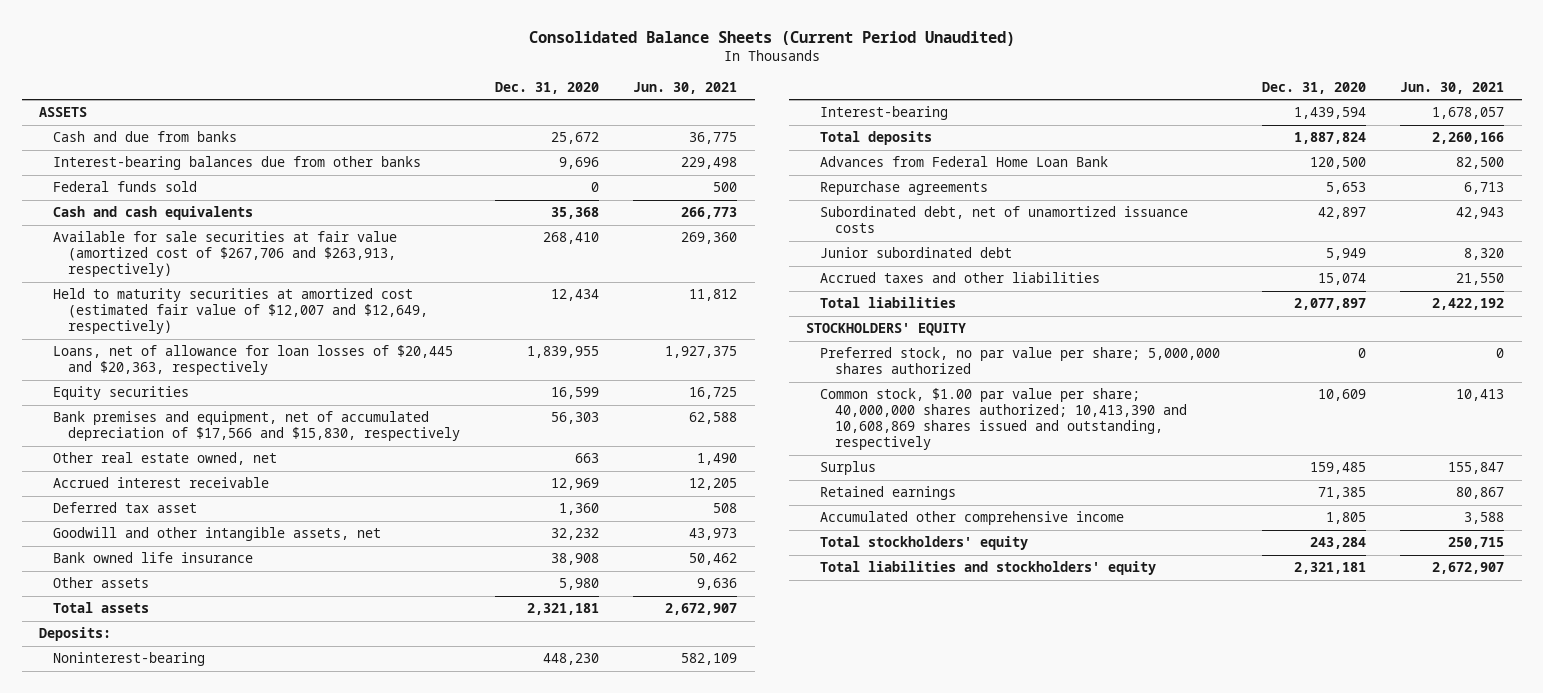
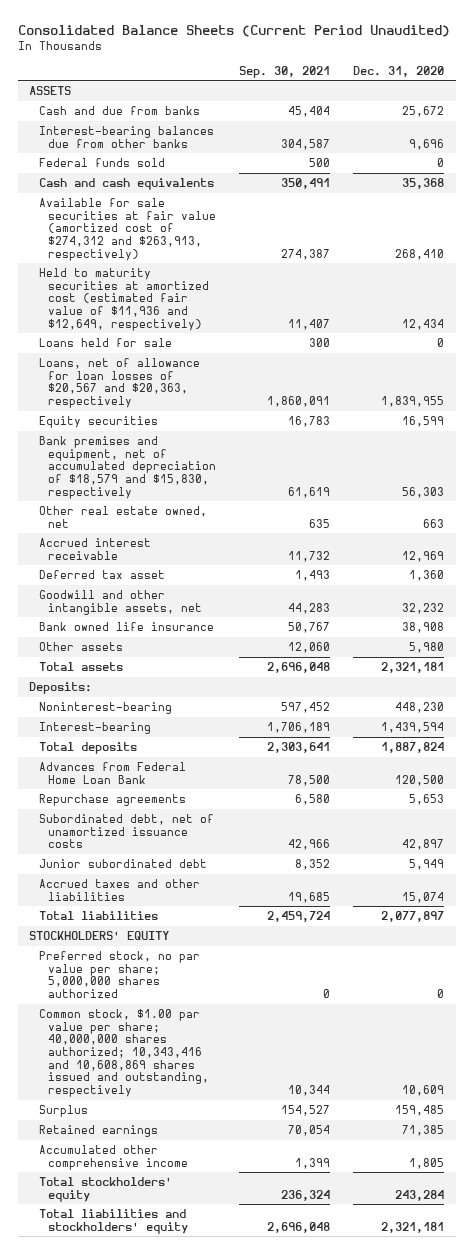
- | Dec. 31, 2020 | Jun. 30, 2021
+ | Sep. 30, 2021 | Dec. 31, 2020
- Available for sale securities at fair value (amortized cost of $267,706 and $263,913, respectively) | 268,410 | 269,360
- Held to maturity securities at amortized cost (estimated fair value of $12,007 and $12,649, respectively) | 12,434 | 11,812
- Loans, net of allowance for loan losses of $20,445 and $20,363, respectively | 1,839,955 | 1,927,375
+ Available for sale securities at fair value (amortized cost of $274,312 and $263,913, respectively) | 274,387 | 268,410
+ Held to maturity securities at amortized cost (estimated fair value of $11,936 and $12,649, respectively) | 11,407 | 12,434
+ Loans held for sale | 300 | 0
+ Loans, net of allowance for loan losses of $20,567 and $20,363, respectively | 1,860,091 | 1,839,955
- Bank premises and equipment, net of accumulated depreciation of $17,566 and $15,830, respectively | 56,303 | 62,588
+ Bank premises and equipment, net of accumulated depreciation of $18,579 and $15,830, respectively | 61,619 | 56,303
- Common stock, $1.00 par value per share; 40,000,000 shares authorized; 10,413,390 and 10,608,869 shares issued and outstanding, respectively | 10,609 | 10,413
+ Common stock, $1.00 par value per share; 40,000,000 shares authorized; 10,343,416 and 10,608,869 shares issued and outstanding, respectively | 10,344 | 10,609

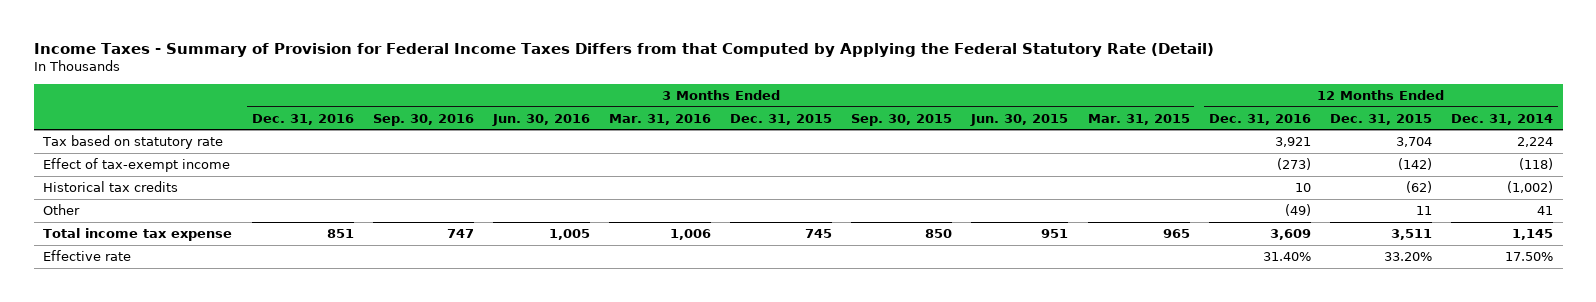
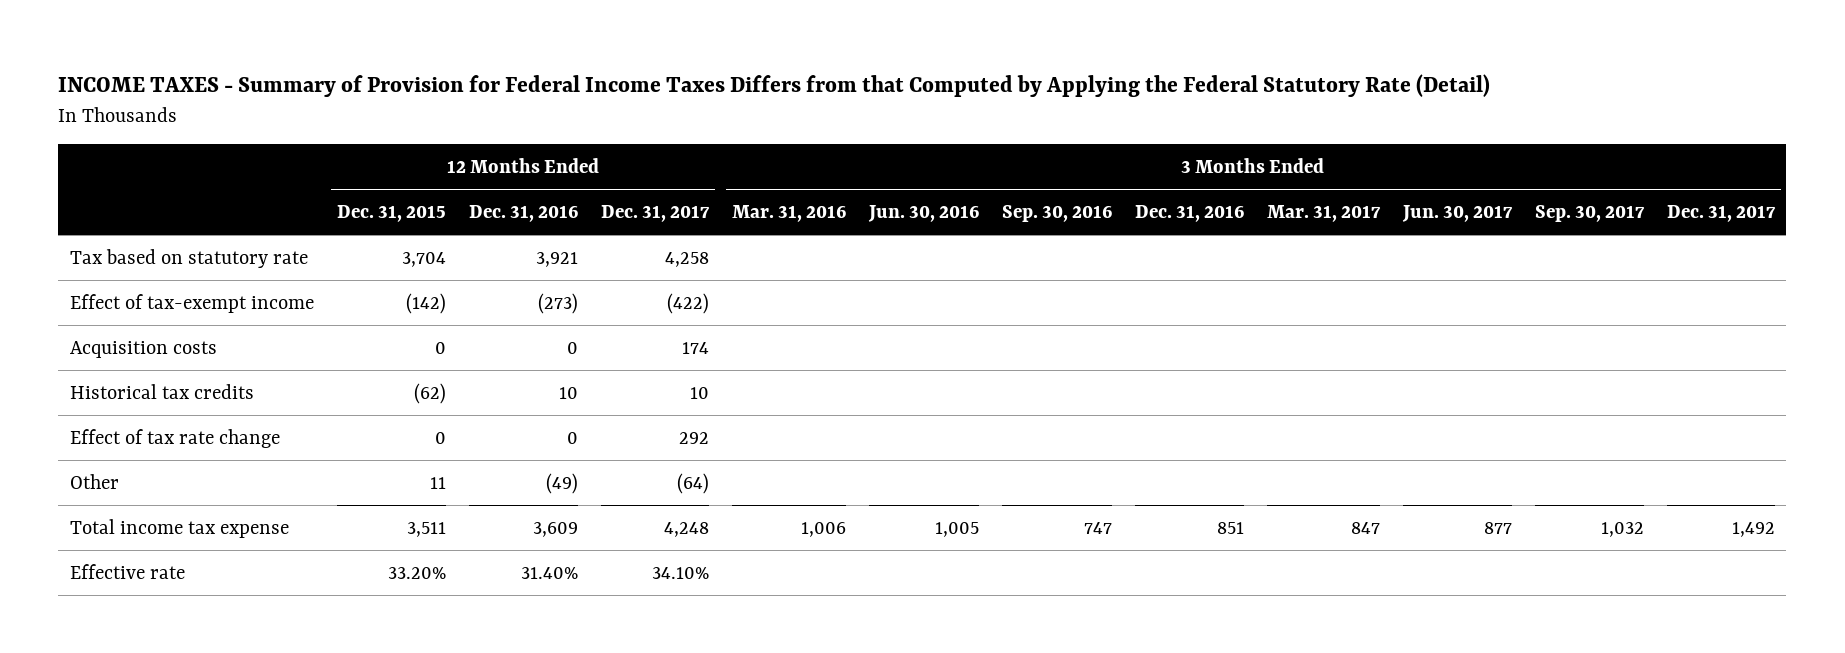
- Income Taxes - Summary of Provision for Federal Income Taxes Differs from that Computed by Applying the Federal Statutory Rate (Detail)
+ INCOME TAXES - Summary of Provision for Federal Income Taxes Differs from that Computed by Applying the Federal Statutory Rate (Detail)
- | 3 Months Ended Dec. 31, 2016 | 3 Months Ended Sep. 30, 2016 | 3 Months Ended Jun. 30, 2016 | 3 Months Ended Mar. 31, 2016 | 3 Months Ended Dec. 31, 2015 | 3 Months Ended Sep. 30, 2015 | 3 Months Ended Jun. 30, 2015 | 3 Months Ended Mar. 31, 2015 | 12 Months Ended Dec. 31, 2016 | 12 Months Ended Dec. 31, 2015 | 12 Months Ended Dec. 31, 2014
+ | 12 Months Ended Dec. 31, 2015 | 12 Months Ended Dec. 31, 2016 | 12 Months Ended Dec. 31, 2017 | 3 Months Ended Mar. 31, 2016 | 3 Months Ended Jun. 30, 2016 | 3 Months Ended Sep. 30, 2016 | 3 Months Ended Dec. 31, 2016 | 3 Months Ended Mar. 31, 2017 | 3 Months Ended Jun. 30, 2017 | 3 Months Ended Sep. 30, 2017 | 3 Months Ended Dec. 31, 2017
+ Acquisition costs | 0 | 0 | 174 | | | | | | | |
+ Effect of tax rate change | 0 | 0 | 292 | | | | | | | |

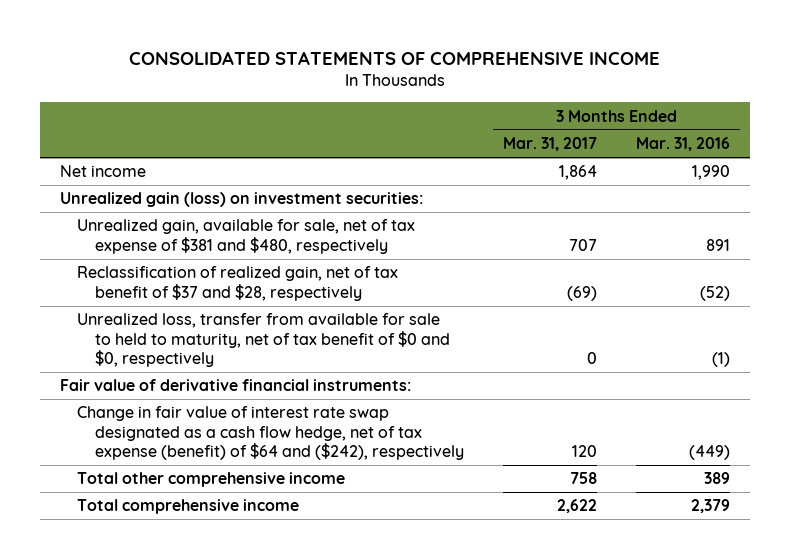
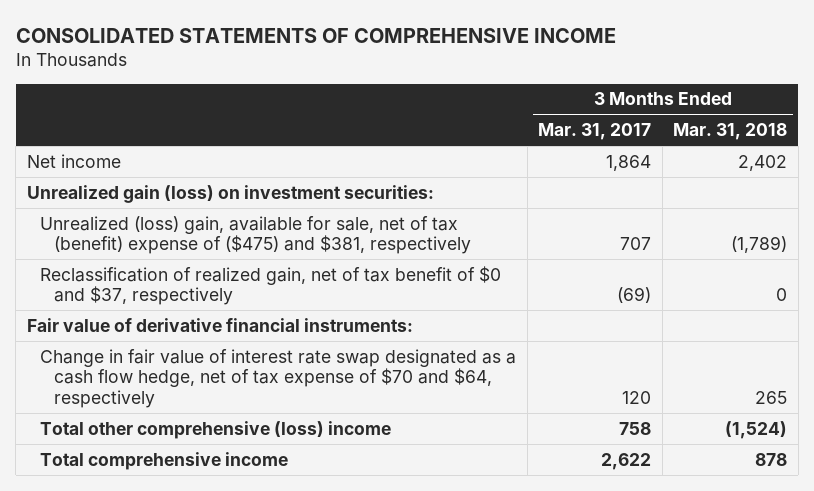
- | 3 Months Ended Mar. 31, 2017 | 3 Months Ended Mar. 31, 2016
+ | 3 Months Ended Mar. 31, 2017 | 3 Months Ended Mar. 31, 2018
- Unrealized gain, available for sale, net of tax expense of $381 and $480, respectively | 707 | 891
- Reclassification of realized gain, net of tax benefit of $37 and $28, respectively | (69) | (52)
- Unrealized loss, transfer from available for sale to held to maturity, net of tax benefit of $0 and $0, respectively | 0 | (1)
+ Unrealized (loss) gain, available for sale, net of tax (benefit) expense of ($475) and $381, respectively | 707 | (1,789)
+ Reclassification of realized gain, net of tax benefit of $0 and $37, respectively | (69) | 0
- Change in fair value of interest rate swap designated as a cash flow hedge, net of tax expense (benefit) of $64 and ($242), respectively | 120 | (449)
- Total other comprehensive income | 758 | 389
+ Change in fair value of interest rate swap designated as a cash flow hedge, net of tax expense of $70 and $64, respectively | 120 | 265
+ Total other comprehensive (loss) income | 758 | (1,524)

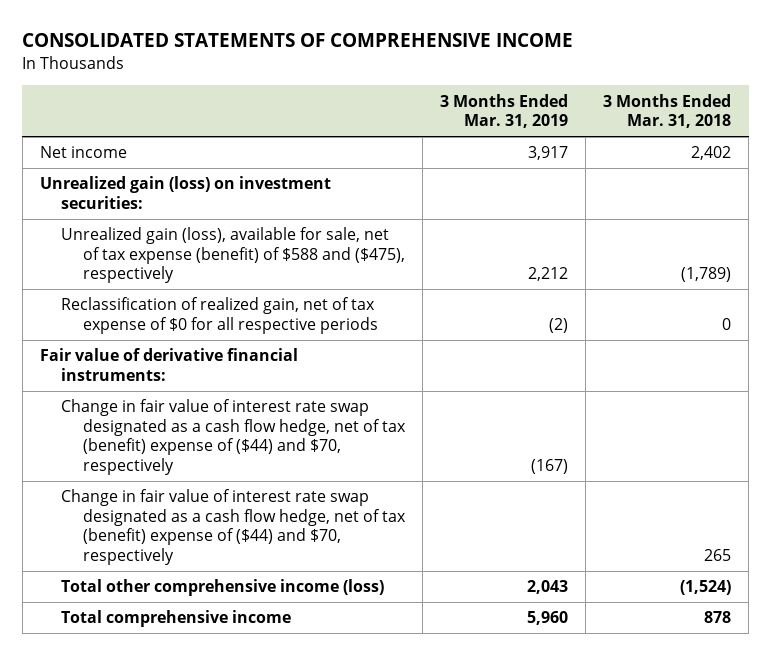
- | 3 Months Ended Mar. 31, 2017 | 3 Months Ended Mar. 31, 2018
+ | 3 Months Ended Mar. 31, 2019 | 3 Months Ended Mar. 31, 2018
- Unrealized (loss) gain, available for sale, net of tax (benefit) expense of ($475) and $381, respectively | 707 | (1,789)
- Reclassification of realized gain, net of tax benefit of $0 and $37, respectively | (69) | 0
+ Unrealized gain (loss), available for sale, net of tax expense (benefit) of $588 and ($475), respectively | 2,212 | (1,789)
+ Reclassification of realized gain, net of tax expense of $0 for all respective periods | (2) | 0
- Change in fair value of interest rate swap designated as a cash flow hedge, net of tax expense of $70 and $64, respectively | 120 | 265
- Total other comprehensive (loss) income | 758 | (1,524)
+ Change in fair value of interest rate swap designated as a cash flow hedge, net of tax (benefit) expense of ($44) and $70, respectively | (167) |
+ Change in fair value of interest rate swap designated as a cash flow hedge, net of tax (benefit) expense of ($44) and $70, respectively | | 265
+ Total other comprehensive income (loss) | 2,043 | (1,524)

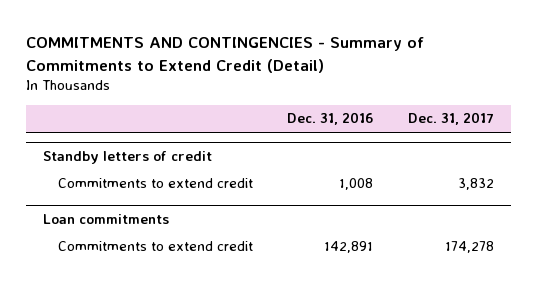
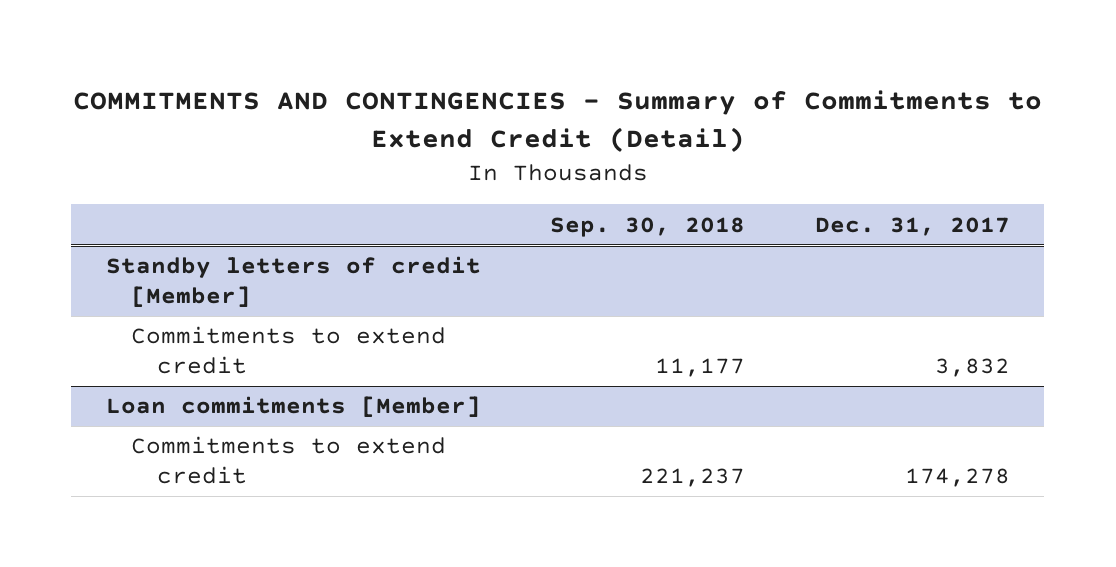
- | Dec. 31, 2016 | Dec. 31, 2017
+ | Sep. 30, 2018 | Dec. 31, 2017
- Standby letters of credit
+ Standby letters of credit [Member]
- Loan commitments
+ Loan commitments [Member]

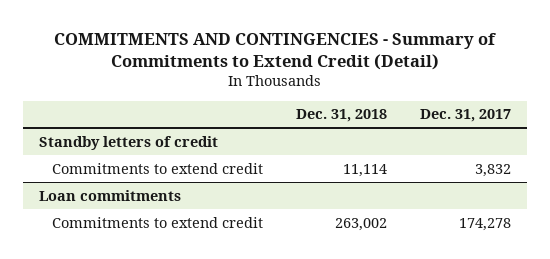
- | Sep. 30, 2018 | Dec. 31, 2017
+ | Dec. 31, 2018 | Dec. 31, 2017
- Standby letters of credit [Member]
+ Standby letters of credit
- Loan commitments [Member]
+ Loan commitments

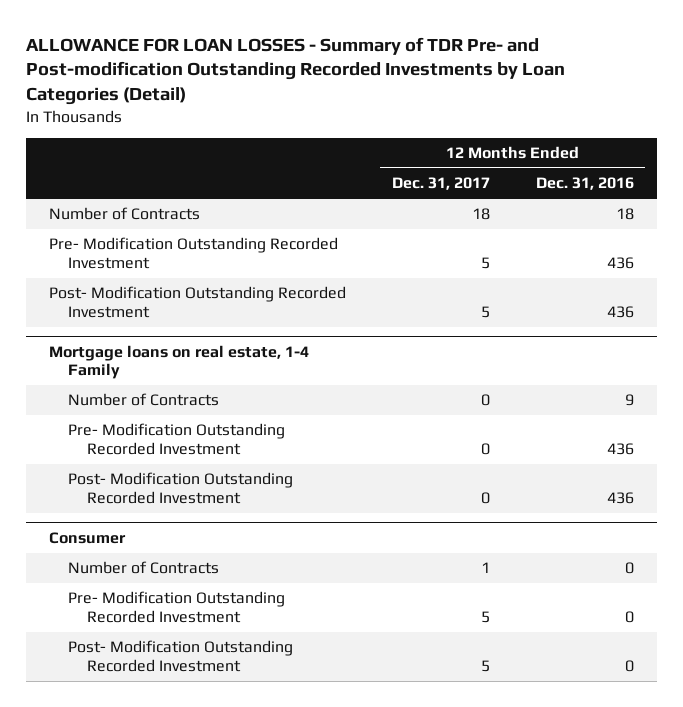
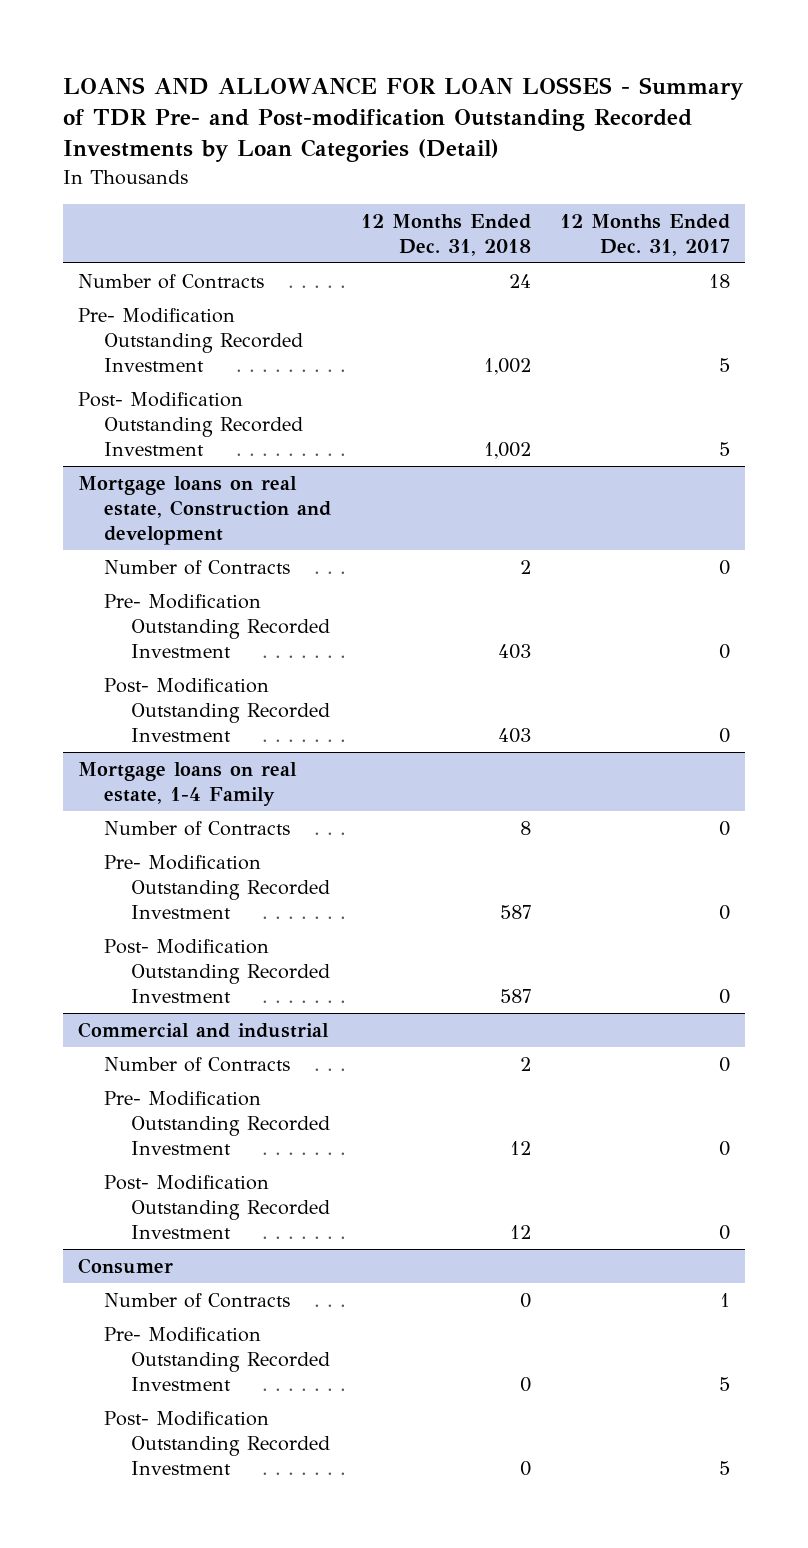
- ALLOWANCE FOR LOAN LOSSES - Summary of TDR Pre- and Post-modification Outstanding Recorded Investments by Loan Categories (Detail)
+ LOANS AND ALLOWANCE FOR LOAN LOSSES - Summary of TDR Pre- and Post-modification Outstanding Recorded Investments by Loan Categories (Detail)
- | 12 Months Ended Dec. 31, 2017 | 12 Months Ended Dec. 31, 2016
+ | 12 Months Ended Dec. 31, 2018 | 12 Months Ended Dec. 31, 2017
+ Mortgage loans on real estate, Construction and development
+ Number of Contracts | 2 | 0
+ Pre- Modification Outstanding Recorded Investment | 403 | 0
+ Post- Modification Outstanding Recorded Investment | 403 | 0
+ Commercial and industrial
+ Number of Contracts | 2 | 0
+ Pre- Modification Outstanding Recorded Investment | 12 | 0
+ Post- Modification Outstanding Recorded Investment | 12 | 0

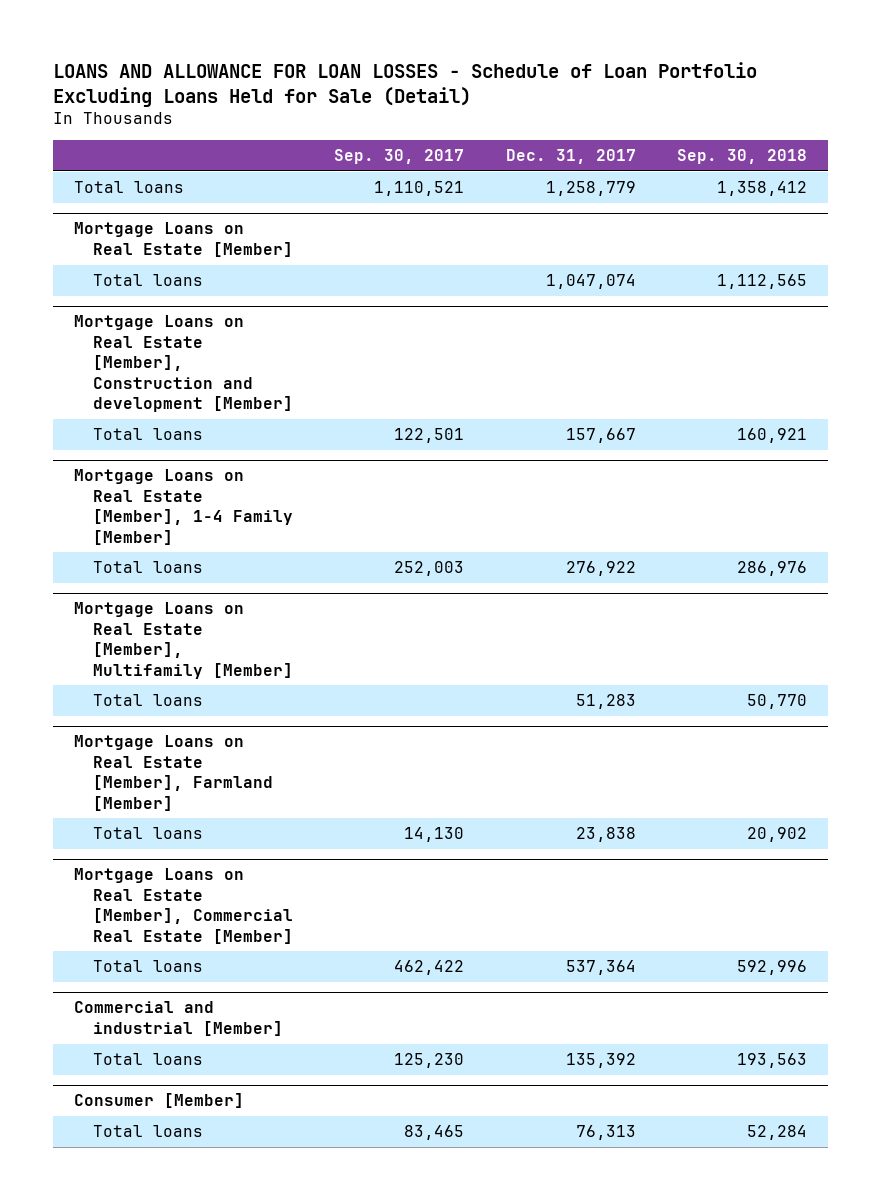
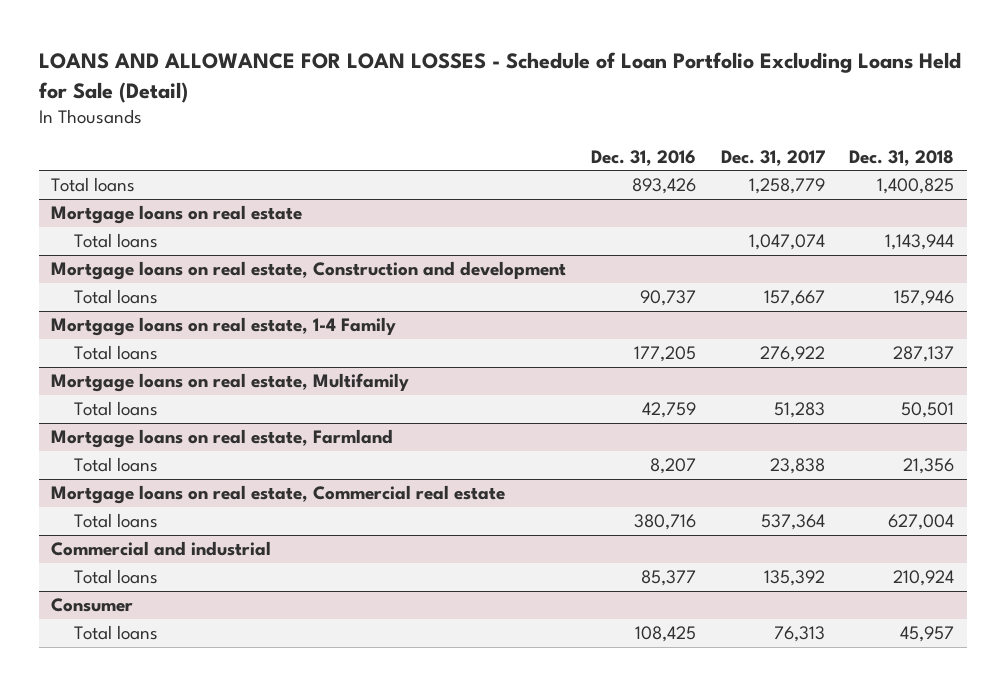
- | Sep. 30, 2017 | Dec. 31, 2017 | Sep. 30, 2018
+ | Dec. 31, 2016 | Dec. 31, 2017 | Dec. 31, 2018
- Mortgage Loans on Real Estate [Member]
+ Mortgage loans on real estate
- Mortgage Loans on Real Estate [Member], Construction and development [Member]
+ Mortgage loans on real estate, Construction and development
- Mortgage Loans on Real Estate [Member], 1-4 Family [Member]
+ Mortgage loans on real estate, 1-4 Family
- Mortgage Loans on Real Estate [Member], Multifamily [Member]
+ Mortgage loans on real estate, Multifamily
- Mortgage Loans on Real Estate [Member], Farmland [Member]
+ Mortgage loans on real estate, Farmland
- Mortgage Loans on Real Estate [Member], Commercial Real Estate [Member]
+ Mortgage loans on real estate, Commercial real estate
- Commercial and industrial [Member]
+ Commercial and industrial
- Consumer [Member]
+ Consumer

